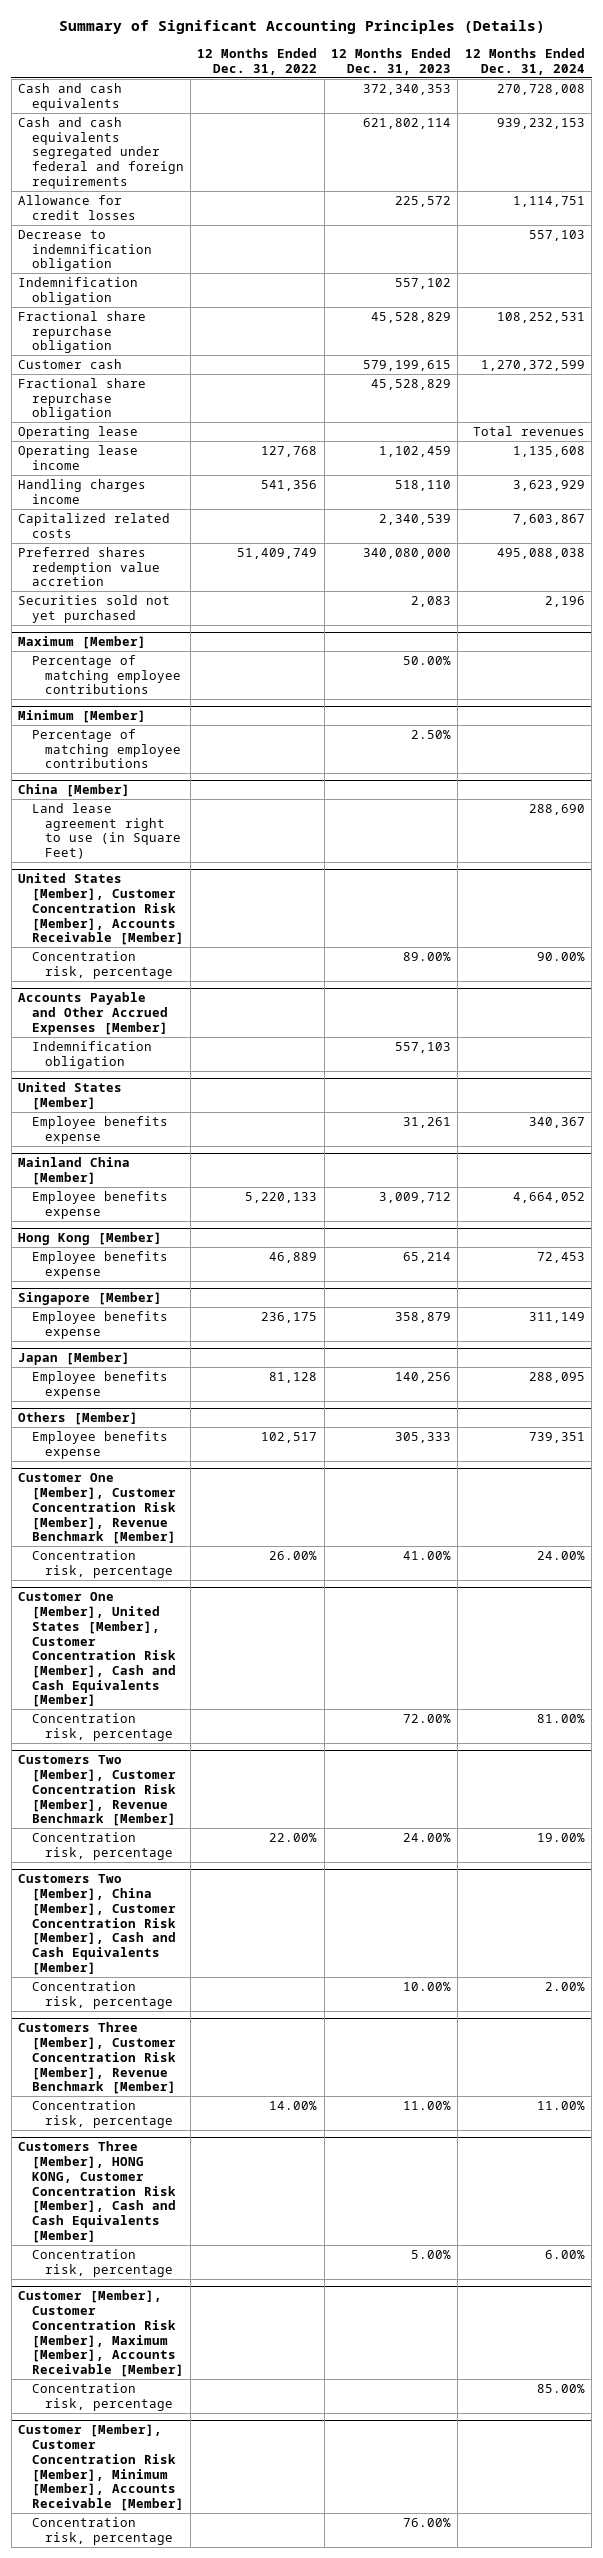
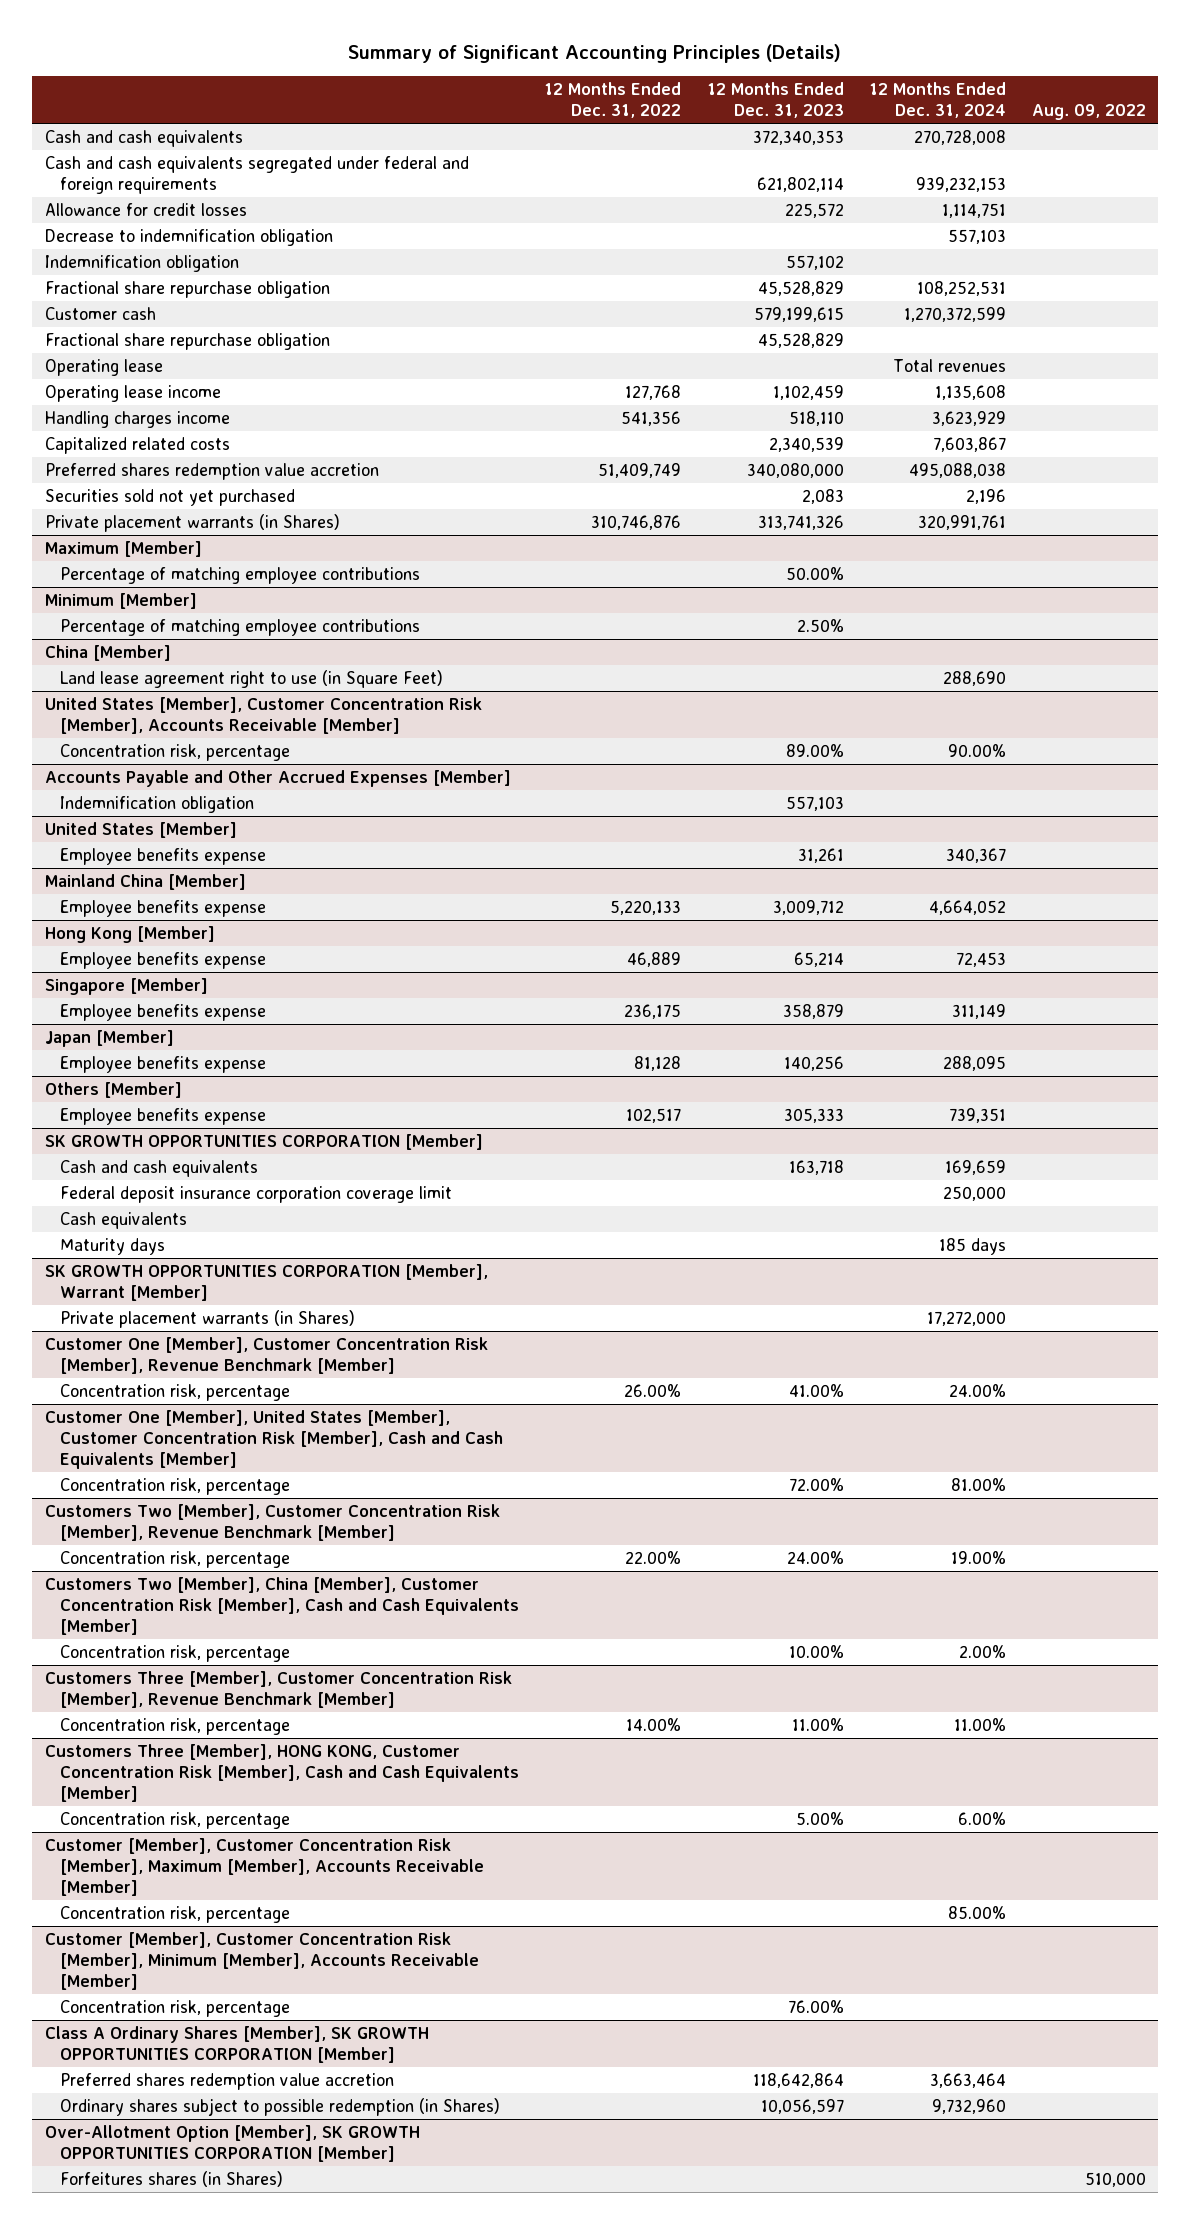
- | 12 Months Ended Dec. 31, 2022 | 12 Months Ended Dec. 31, 2023 | 12 Months Ended Dec. 31, 2024
+ | 12 Months Ended Dec. 31, 2022 | 12 Months Ended Dec. 31, 2023 | 12 Months Ended Dec. 31, 2024 | Aug. 09, 2022
+ Private placement warrants (in Shares) | 310,746,876 | 313,741,326 | 320,991,761 |
+ SK GROWTH OPPORTUNITIES CORPORATION [Member]
+ Cash and cash equivalents | | 163,718 | 169,659 |
+ Federal deposit insurance corporation coverage limit | | | 250,000 |
+ Cash equivalents
+ Maturity days | | | 185 days |
+ SK GROWTH OPPORTUNITIES CORPORATION [Member], Warrant [Member]
+ Private placement warrants (in Shares) | | | 17,272,000 |
+ Class A Ordinary Shares [Member], SK GROWTH OPPORTUNITIES CORPORATION [Member]
+ Preferred shares redemption value accretion | | 118,642,864 | 3,663,464 |
+ Ordinary shares subject to possible redemption (in Shares) | | 10,056,597 | 9,732,960 |
+ Over-Allotment Option [Member], SK GROWTH OPPORTUNITIES CORPORATION [Member]
+ Forfeitures shares (in Shares) | | | | 510,000

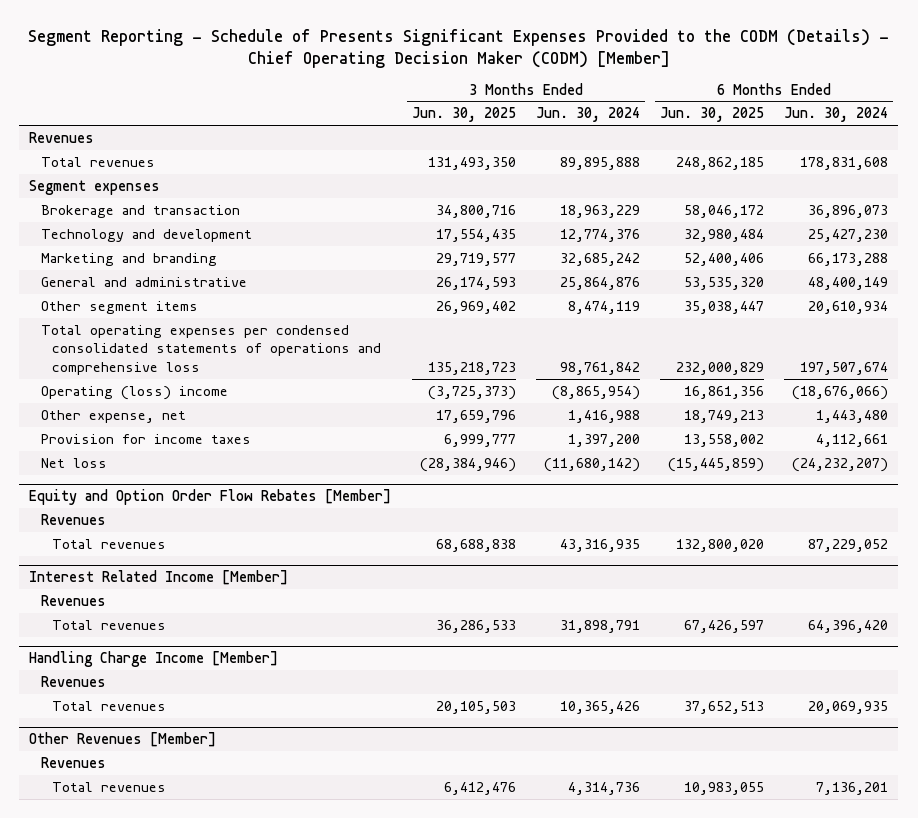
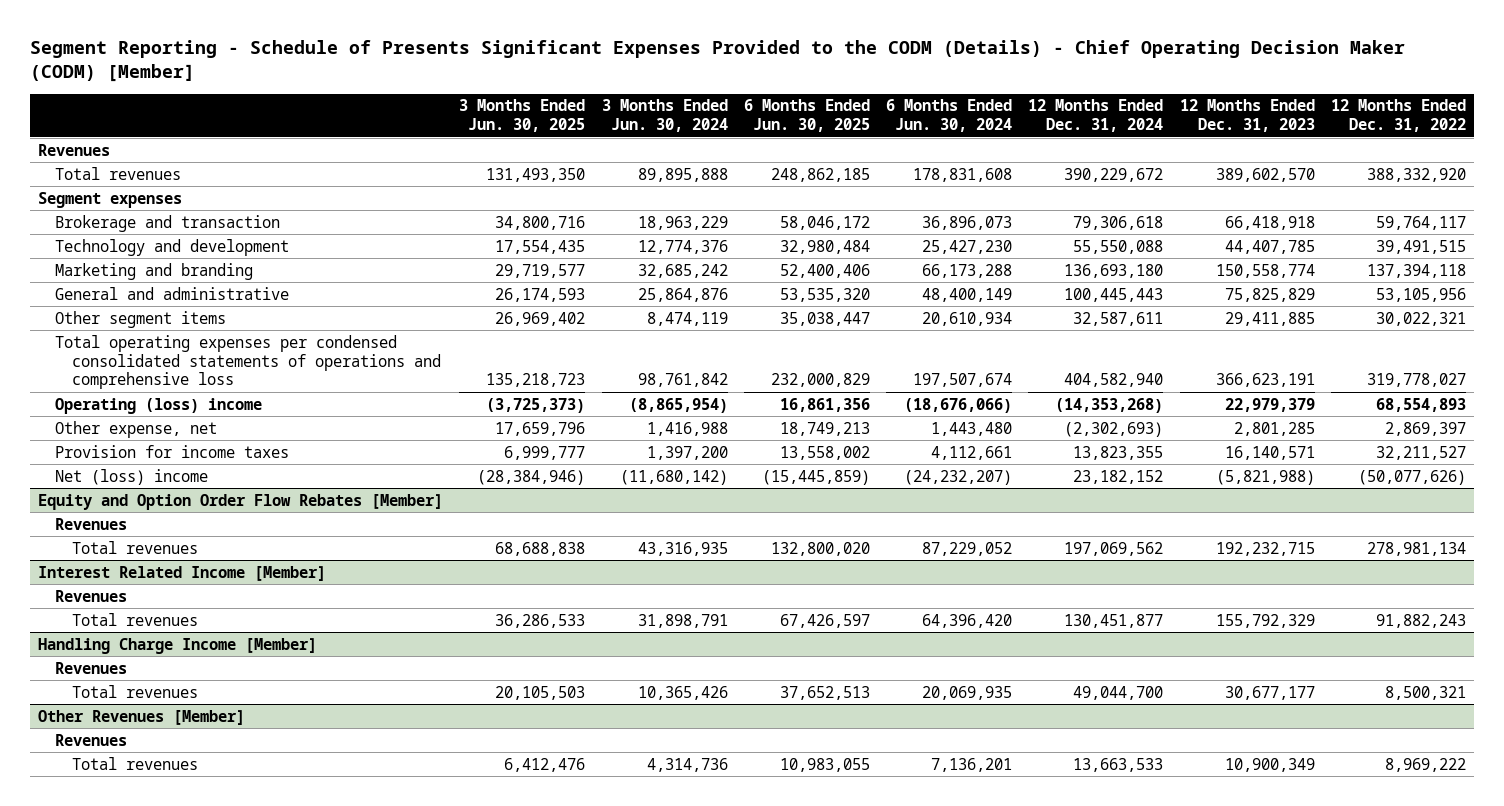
- | 3 Months Ended Jun. 30, 2025 | 3 Months Ended Jun. 30, 2024 | 6 Months Ended Jun. 30, 2025 | 6 Months Ended Jun. 30, 2024
+ | 3 Months Ended Jun. 30, 2025 | 3 Months Ended Jun. 30, 2024 | 6 Months Ended Jun. 30, 2025 | 6 Months Ended Jun. 30, 2024 | 12 Months Ended Dec. 31, 2024 | 12 Months Ended Dec. 31, 2023 | 12 Months Ended Dec. 31, 2022
- Net loss | (28,384,946) | (11,680,142) | (15,445,859) | (24,232,207)
+ Net (loss) income | (28,384,946) | (11,680,142) | (15,445,859) | (24,232,207) | 23,182,152 | (5,821,988) | (50,077,626)

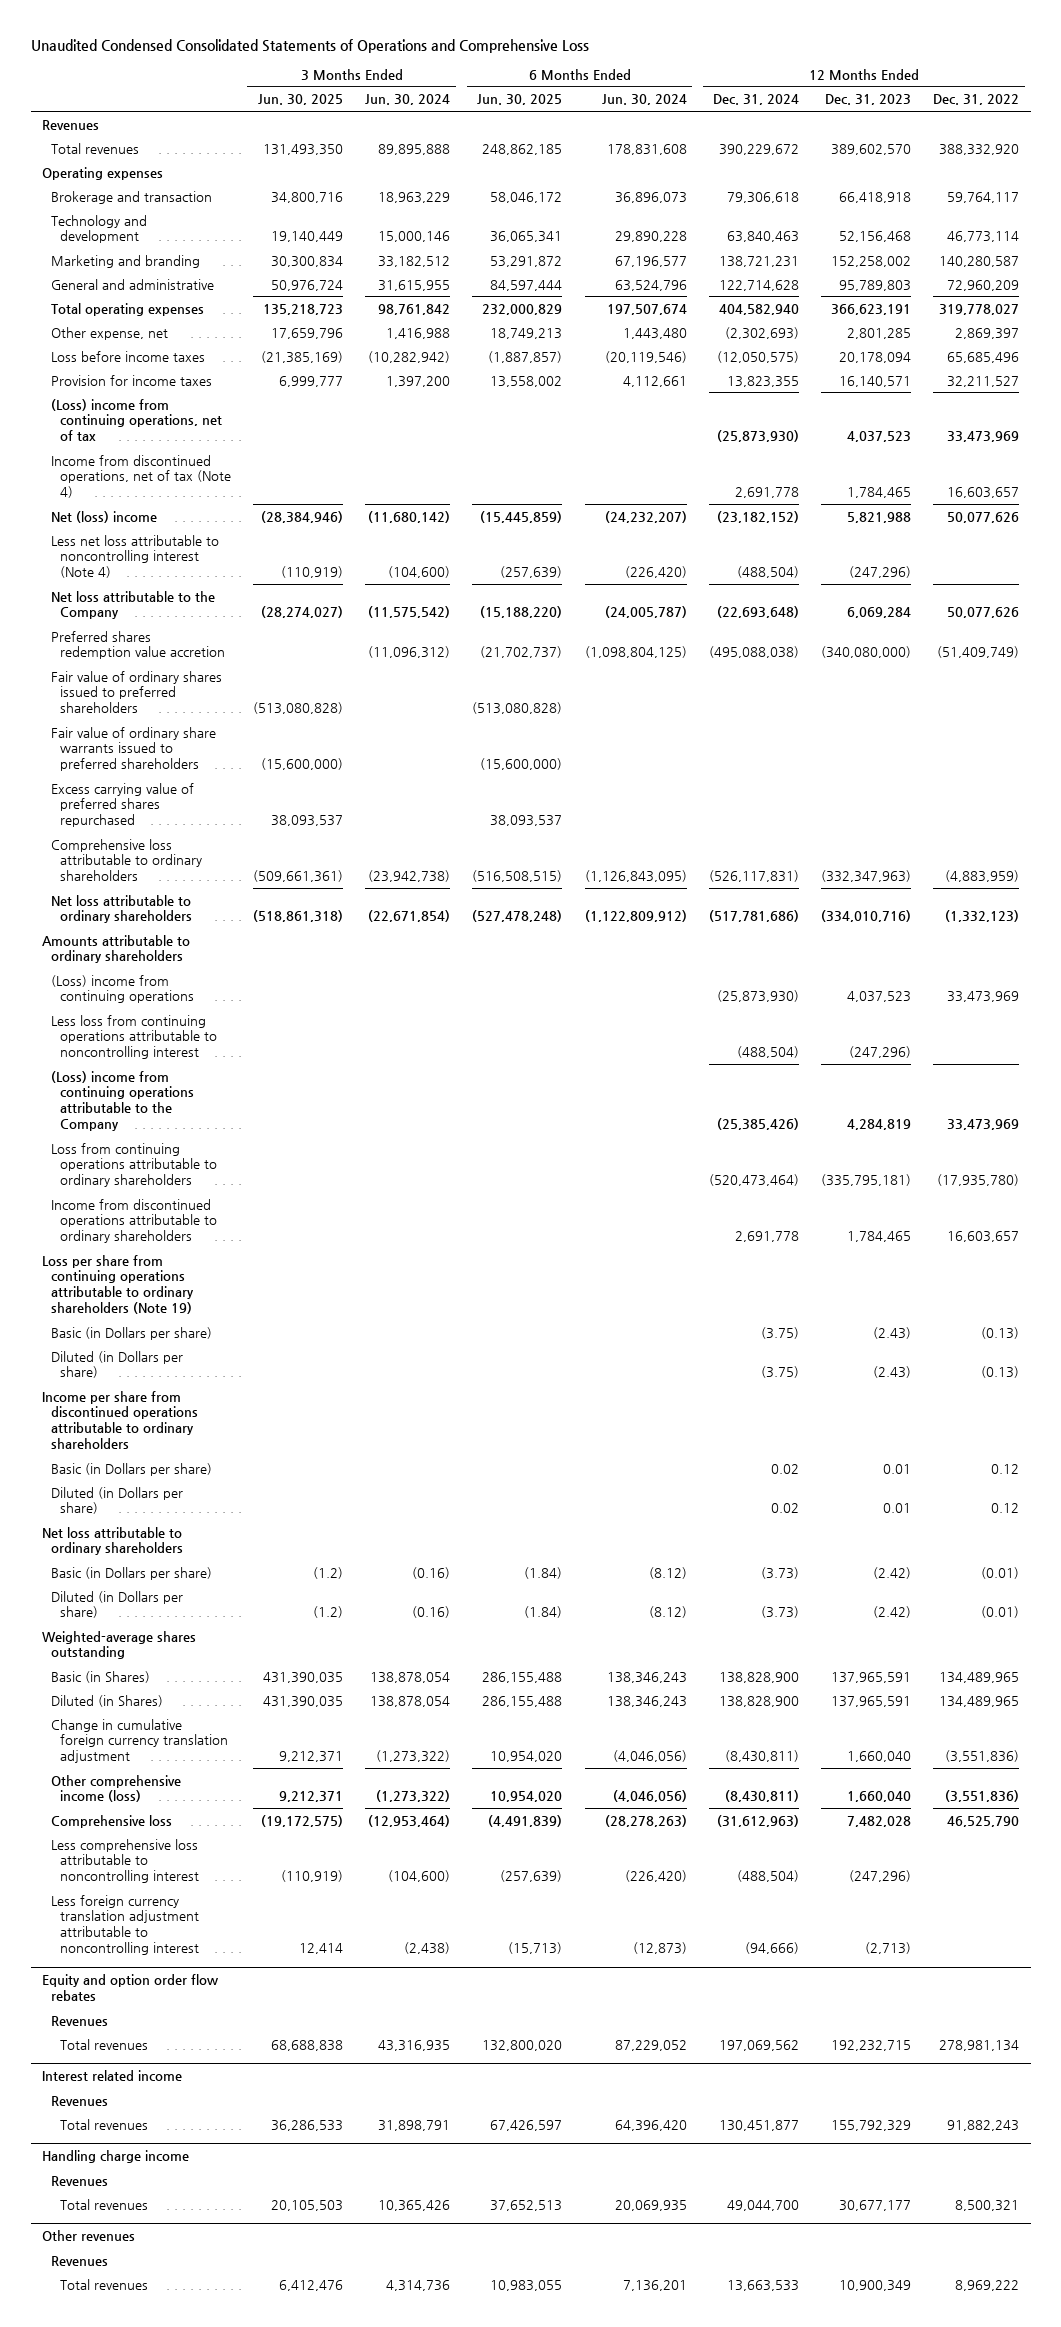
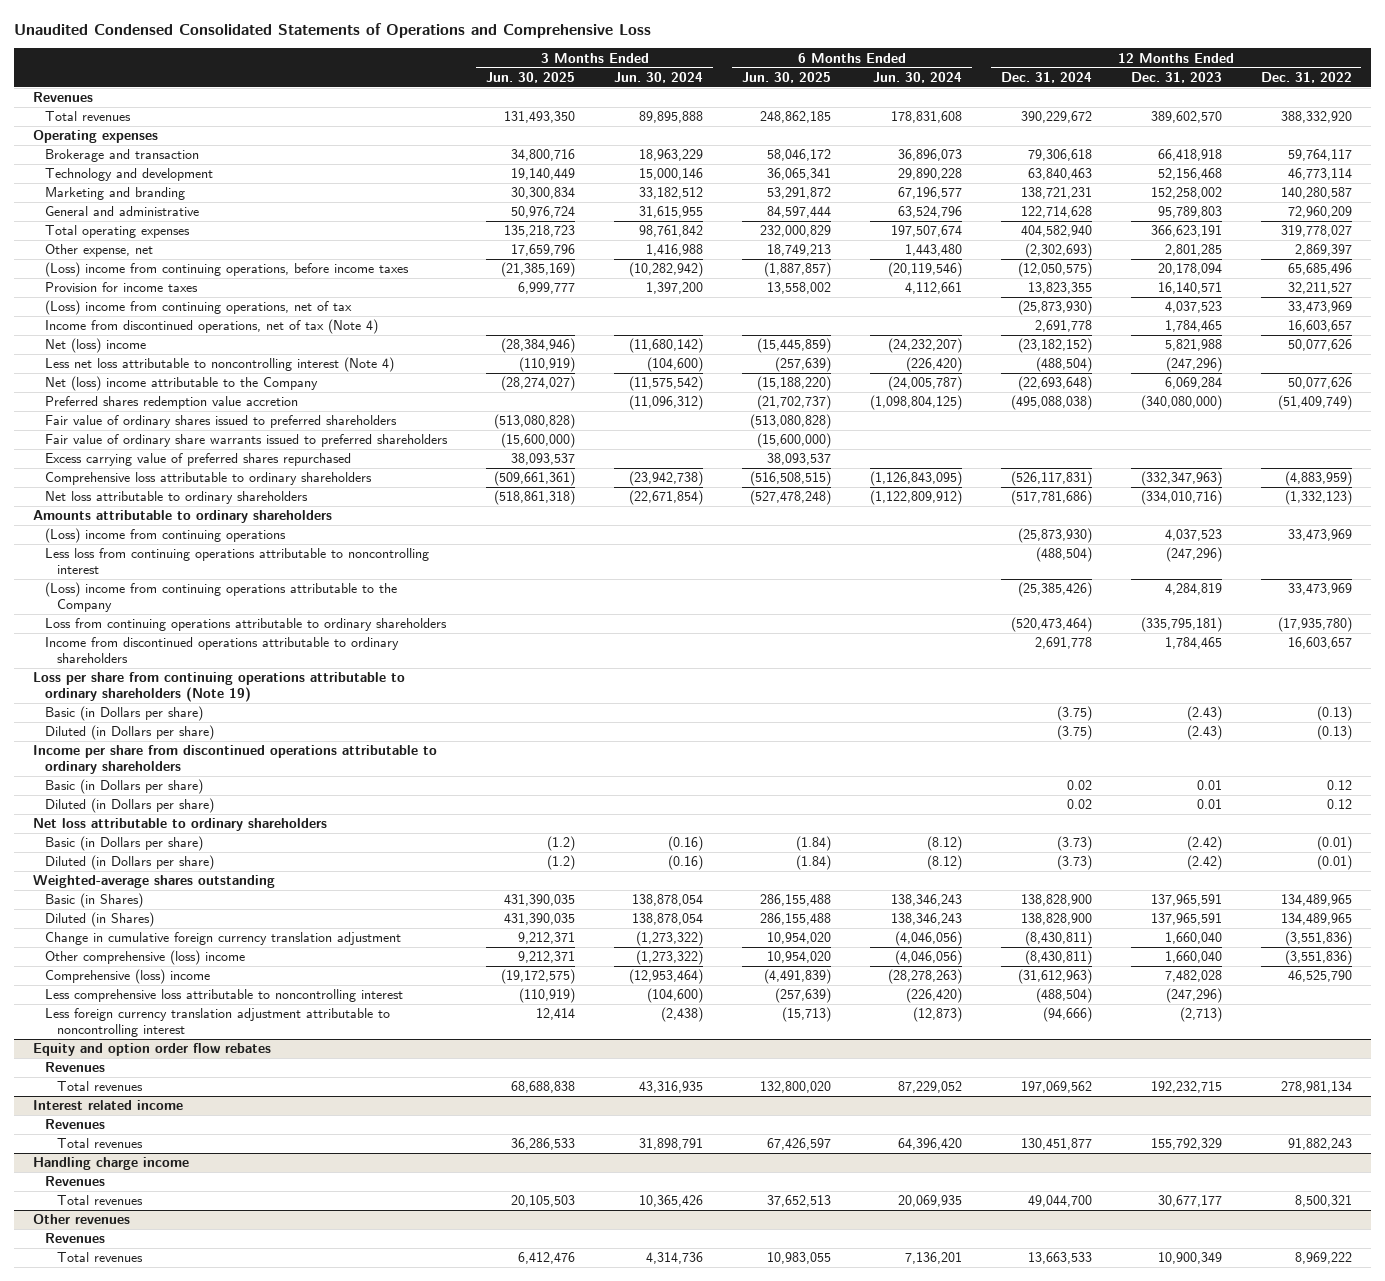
- Loss before income taxes | (21,385,169) | (10,282,942) | (1,887,857) | (20,119,546) | (12,050,575) | 20,178,094 | 65,685,496
+ (Loss) income from continuing operations, before income taxes | (21,385,169) | (10,282,942) | (1,887,857) | (20,119,546) | (12,050,575) | 20,178,094 | 65,685,496
- Net loss attributable to the Company | (28,274,027) | (11,575,542) | (15,188,220) | (24,005,787) | (22,693,648) | 6,069,284 | 50,077,626
+ Net (loss) income attributable to the Company | (28,274,027) | (11,575,542) | (15,188,220) | (24,005,787) | (22,693,648) | 6,069,284 | 50,077,626
- Other comprehensive income (loss) | 9,212,371 | (1,273,322) | 10,954,020 | (4,046,056) | (8,430,811) | 1,660,040 | (3,551,836)
- Comprehensive loss | (19,172,575) | (12,953,464) | (4,491,839) | (28,278,263) | (31,612,963) | 7,482,028 | 46,525,790
+ Other comprehensive (loss) income | 9,212,371 | (1,273,322) | 10,954,020 | (4,046,056) | (8,430,811) | 1,660,040 | (3,551,836)
+ Comprehensive (loss) income | (19,172,575) | (12,953,464) | (4,491,839) | (28,278,263) | (31,612,963) | 7,482,028 | 46,525,790

